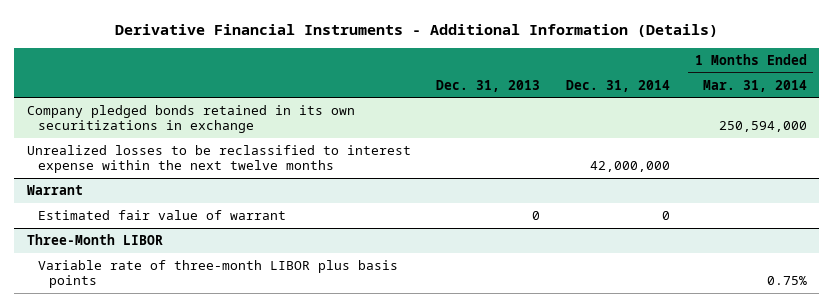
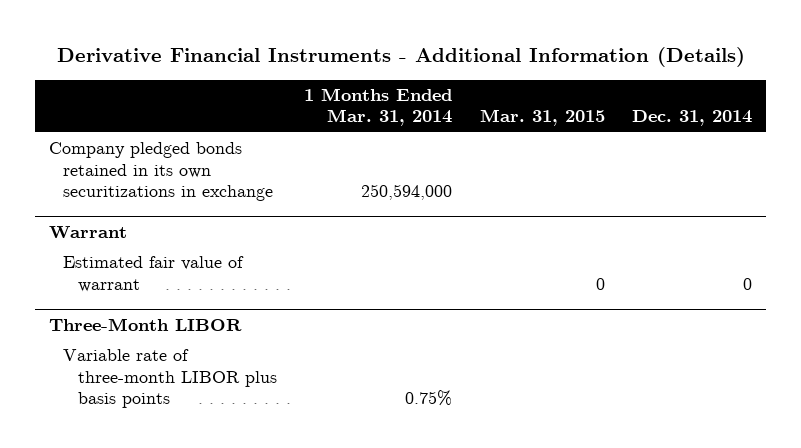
- | Dec. 31, 2013 | Dec. 31, 2014 | 1 Months Ended Mar. 31, 2014
+ | 1 Months Ended Mar. 31, 2014 | Mar. 31, 2015 | Dec. 31, 2014
- Unrealized losses to be reclassified to interest expense within the next twelve months | | 42,000,000 |

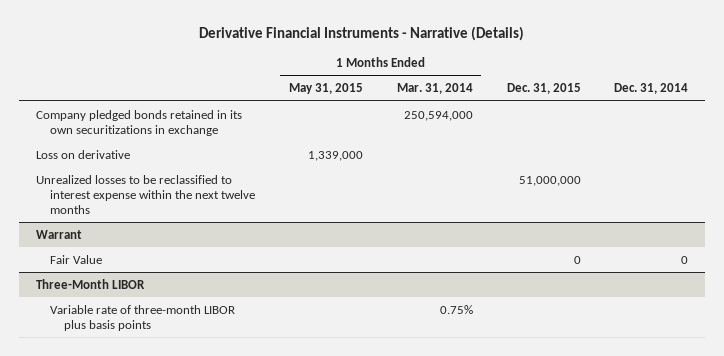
- Derivative Financial Instruments - Additional Information (Details)
+ Derivative Financial Instruments - Narrative (Details)
- | 1 Months Ended Mar. 31, 2014 | Mar. 31, 2015 | Dec. 31, 2014
+ | 1 Months Ended May 31, 2015 | 1 Months Ended Mar. 31, 2014 | Dec. 31, 2015 | Dec. 31, 2014
+ Loss on derivative | 1,339,000 | | |
+ Unrealized losses to be reclassified to interest expense within the next twelve months | | | 51,000,000 |
@ Warrant
- Estimated fair value of warrant | | 0 | 0
+ Fair Value | | | 0 | 0

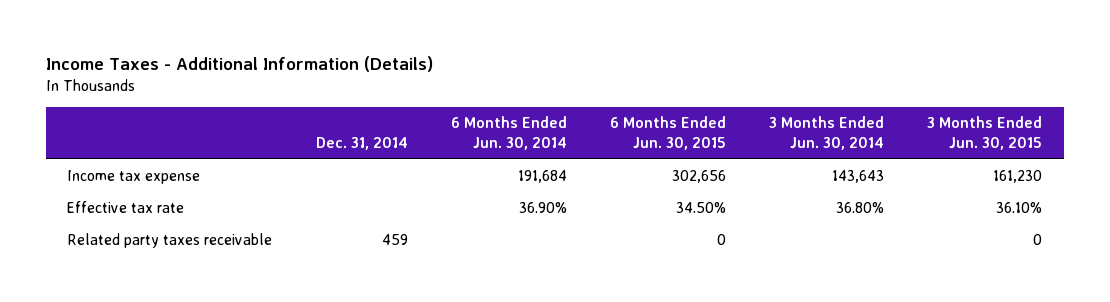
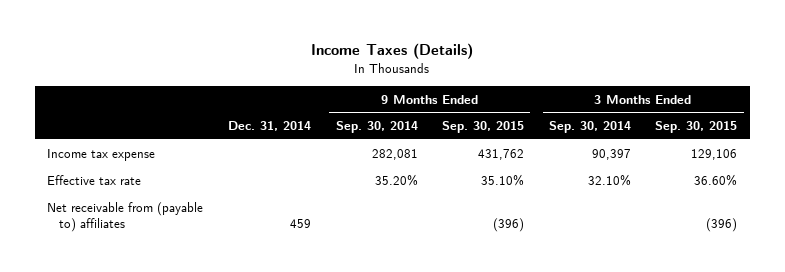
- Income Taxes - Additional Information (Details)
+ Income Taxes (Details)
- | Dec. 31, 2014 | 6 Months Ended Jun. 30, 2014 | 6 Months Ended Jun. 30, 2015 | 3 Months Ended Jun. 30, 2014 | 3 Months Ended Jun. 30, 2015
+ | Dec. 31, 2014 | 9 Months Ended Sep. 30, 2014 | 9 Months Ended Sep. 30, 2015 | 3 Months Ended Sep. 30, 2014 | 3 Months Ended Sep. 30, 2015
- Related party taxes receivable | 459 | | 0 | | 0
+ Net receivable from (payable to) affiliates | 459 | | (396) | | (396)

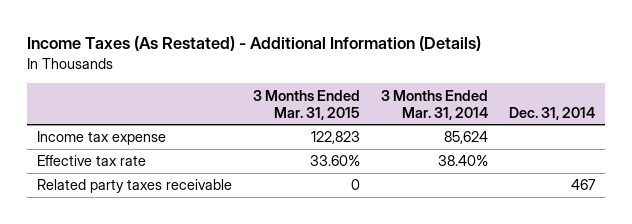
- Income Taxes (Details)
+ Income Taxes (As Restated) - Additional Information (Details)
- | Dec. 31, 2014 | 9 Months Ended Sep. 30, 2014 | 9 Months Ended Sep. 30, 2015 | 3 Months Ended Sep. 30, 2014 | 3 Months Ended Sep. 30, 2015
+ | 3 Months Ended Mar. 31, 2015 | 3 Months Ended Mar. 31, 2014 | Dec. 31, 2014
- Net receivable from (payable to) affiliates | 459 | | (396) | | (396)
+ Related party taxes receivable | 0 | | 467

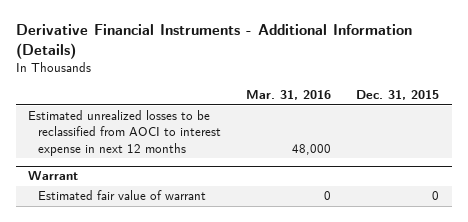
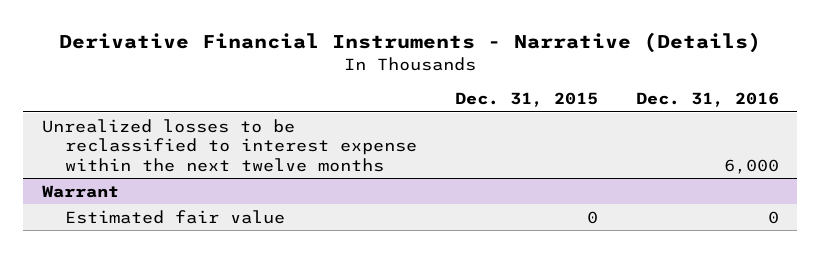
- Derivative Financial Instruments - Additional Information (Details)
+ Derivative Financial Instruments - Narrative (Details)
- | Mar. 31, 2016 | Dec. 31, 2015
+ | Dec. 31, 2015 | Dec. 31, 2016
- Estimated unrealized losses to be reclassified from AOCI to interest expense in next 12 months | 48,000 |
+ Unrealized losses to be reclassified to interest expense within the next twelve months | | 6,000
@ Warrant
- Estimated fair value of warrant | 0 | 0
+ Estimated fair value | 0 | 0

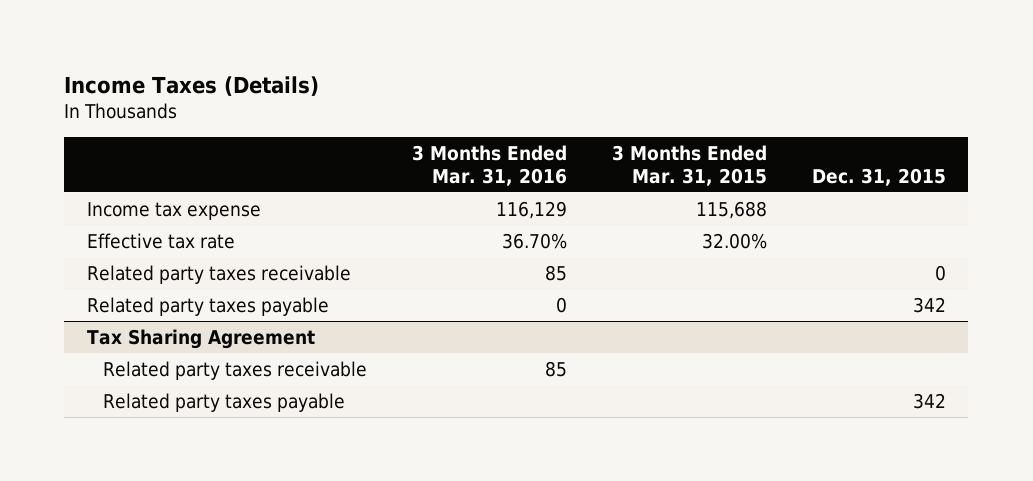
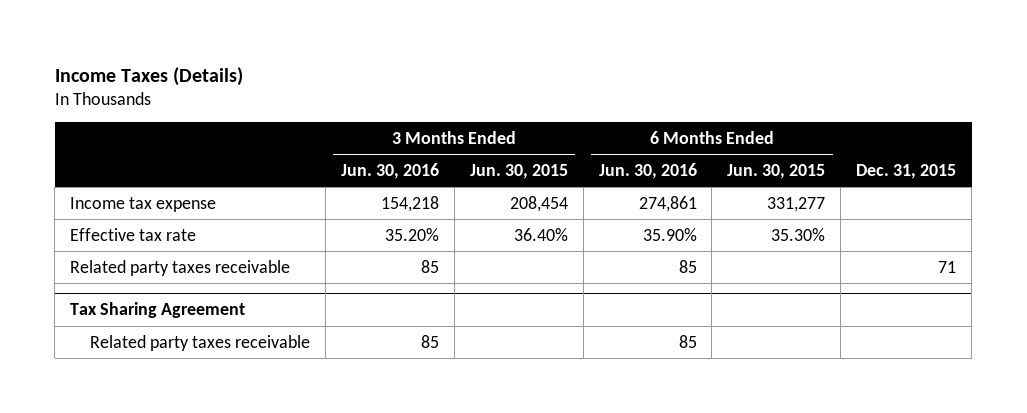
- | 3 Months Ended Mar. 31, 2016 | 3 Months Ended Mar. 31, 2015 | Dec. 31, 2015
+ | 3 Months Ended Jun. 30, 2016 | 3 Months Ended Jun. 30, 2015 | 6 Months Ended Jun. 30, 2016 | 6 Months Ended Jun. 30, 2015 | Dec. 31, 2015
- Related party taxes receivable | 85 | | 0
- Related party taxes payable | 0 | | 342
+ Related party taxes receivable | 85 | | 85 | | 71
@ Tax Sharing Agreement
- Related party taxes payable | | | 342

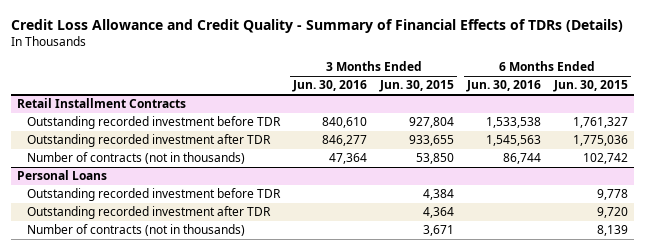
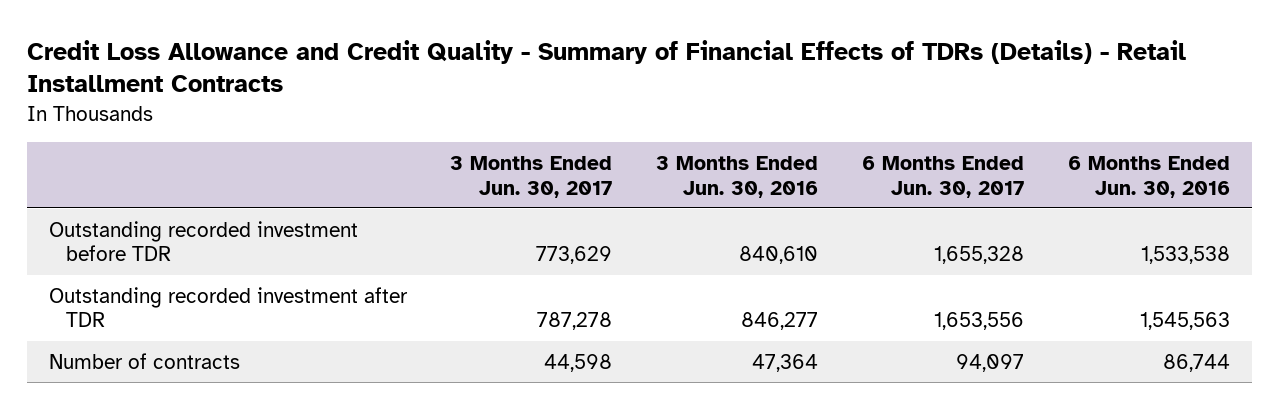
- Credit Loss Allowance and Credit Quality - Summary of Financial Effects of TDRs (Details)
+ Credit Loss Allowance and Credit Quality - Summary of Financial Effects of TDRs (Details) - Retail Installment Contracts
- | 3 Months Ended Jun. 30, 2016 | 3 Months Ended Jun. 30, 2015 | 6 Months Ended Jun. 30, 2016 | 6 Months Ended Jun. 30, 2015
+ | 3 Months Ended Jun. 30, 2017 | 3 Months Ended Jun. 30, 2016 | 6 Months Ended Jun. 30, 2017 | 6 Months Ended Jun. 30, 2016
- Retail Installment Contracts
- Number of contracts (not in thousands) | 47,364 | 53,850 | 86,744 | 102,742
- Personal Loans
- Outstanding recorded investment before TDR | | 4,384 | | 9,778
- Outstanding recorded investment after TDR | | 4,364 | | 9,720
- Number of contracts (not in thousands) | | 3,671 | | 8,139
+ Number of contracts | 44,598 | 47,364 | 94,097 | 86,744

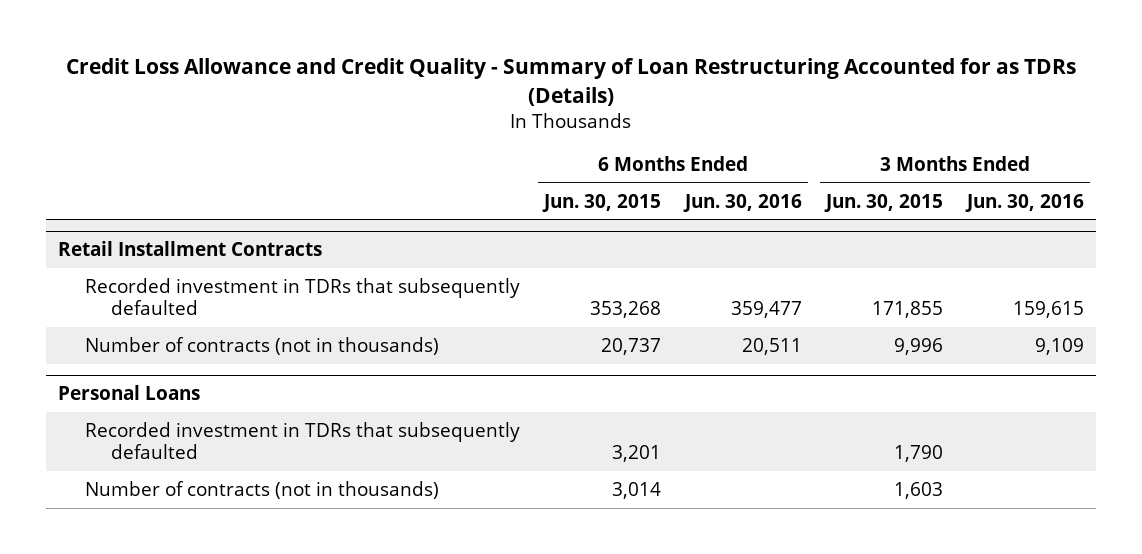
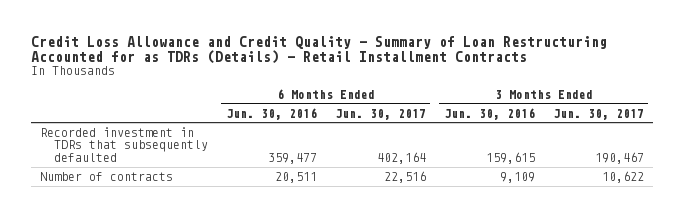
- Credit Loss Allowance and Credit Quality - Summary of Loan Restructuring Accounted for as TDRs (Details)
+ Credit Loss Allowance and Credit Quality - Summary of Loan Restructuring Accounted for as TDRs (Details) - Retail Installment Contracts
- | 6 Months Ended Jun. 30, 2015 | 6 Months Ended Jun. 30, 2016 | 3 Months Ended Jun. 30, 2015 | 3 Months Ended Jun. 30, 2016
+ | 6 Months Ended Jun. 30, 2016 | 6 Months Ended Jun. 30, 2017 | 3 Months Ended Jun. 30, 2016 | 3 Months Ended Jun. 30, 2017
- Retail Installment Contracts
- Number of contracts (not in thousands) | 20,737 | 20,511 | 9,996 | 9,109
- Personal Loans
- Recorded investment in TDRs that subsequently defaulted | 3,201 | | 1,790 |
- Number of contracts (not in thousands) | 3,014 | | 1,603 |
+ Number of contracts | 20,511 | 22,516 | 9,109 | 10,622

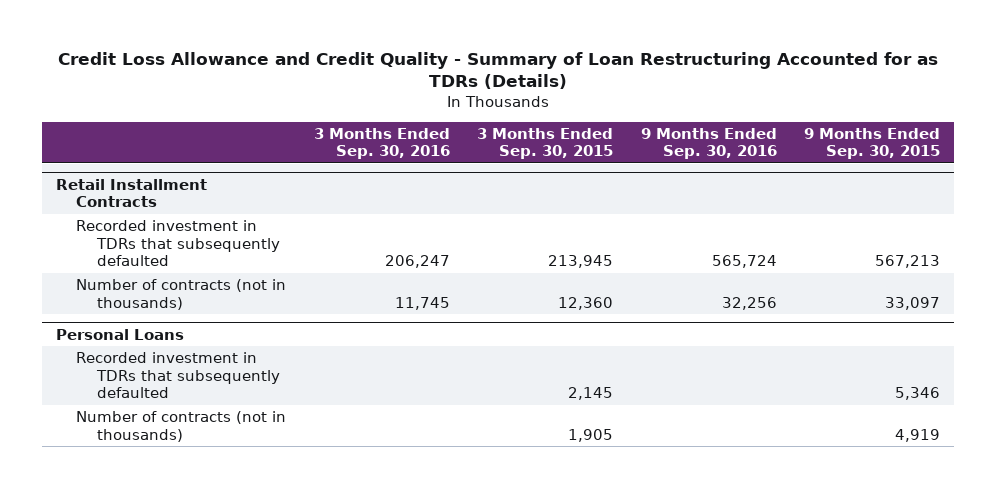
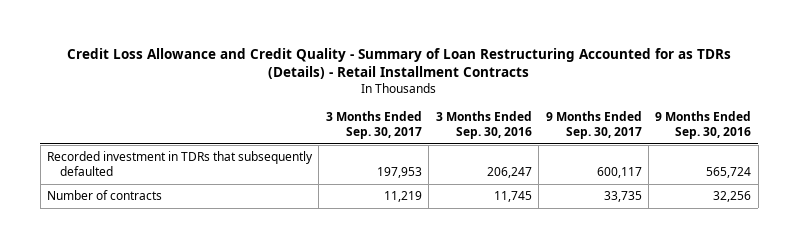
- Credit Loss Allowance and Credit Quality - Summary of Loan Restructuring Accounted for as TDRs (Details)
+ Credit Loss Allowance and Credit Quality - Summary of Loan Restructuring Accounted for as TDRs (Details) - Retail Installment Contracts
- | 3 Months Ended Sep. 30, 2016 | 3 Months Ended Sep. 30, 2015 | 9 Months Ended Sep. 30, 2016 | 9 Months Ended Sep. 30, 2015
+ | 3 Months Ended Sep. 30, 2017 | 3 Months Ended Sep. 30, 2016 | 9 Months Ended Sep. 30, 2017 | 9 Months Ended Sep. 30, 2016
- Retail Installment Contracts
- Number of contracts (not in thousands) | 11,745 | 12,360 | 32,256 | 33,097
- Personal Loans
- Recorded investment in TDRs that subsequently defaulted | | 2,145 | | 5,346
- Number of contracts (not in thousands) | | 1,905 | | 4,919
+ Number of contracts | 11,219 | 11,745 | 33,735 | 32,256

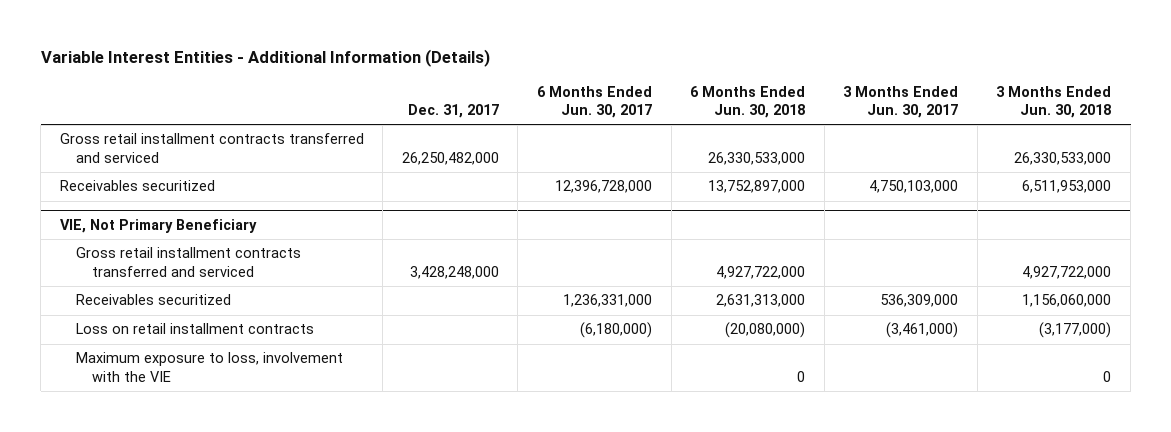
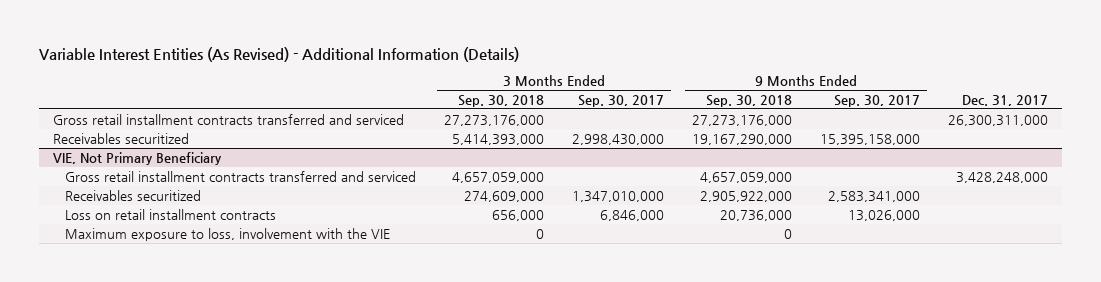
- Variable Interest Entities - Additional Information (Details)
+ Variable Interest Entities (As Revised) - Additional Information (Details)
- | Dec. 31, 2017 | 6 Months Ended Jun. 30, 2017 | 6 Months Ended Jun. 30, 2018 | 3 Months Ended Jun. 30, 2017 | 3 Months Ended Jun. 30, 2018
+ | 3 Months Ended Sep. 30, 2018 | 3 Months Ended Sep. 30, 2017 | 9 Months Ended Sep. 30, 2018 | 9 Months Ended Sep. 30, 2017 | Dec. 31, 2017
- Gross retail installment contracts transferred and serviced | 26,250,482,000 | | 26,330,533,000 | | 26,330,533,000
+ Gross retail installment contracts transferred and serviced | 27,273,176,000 | | 27,273,176,000 | | 26,300,311,000

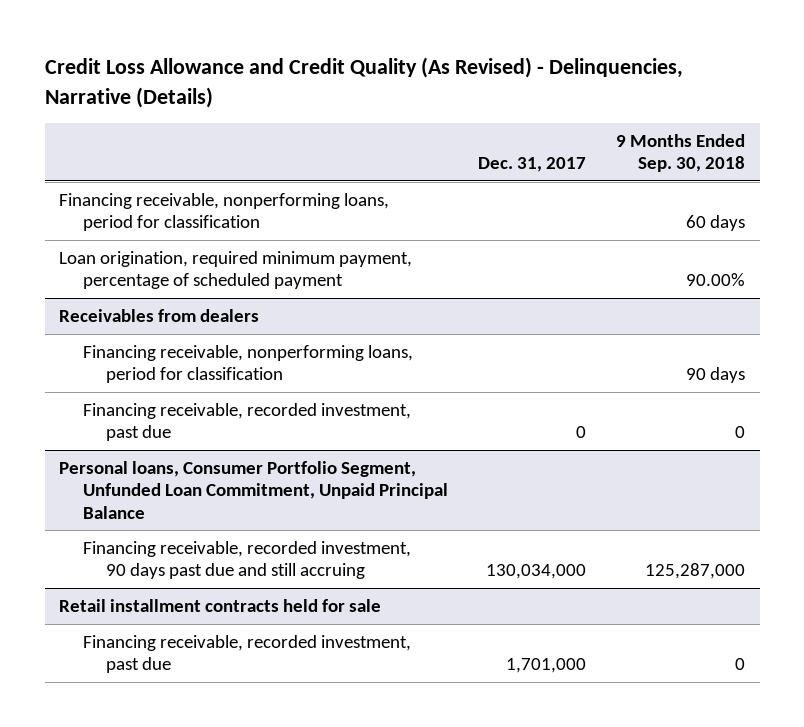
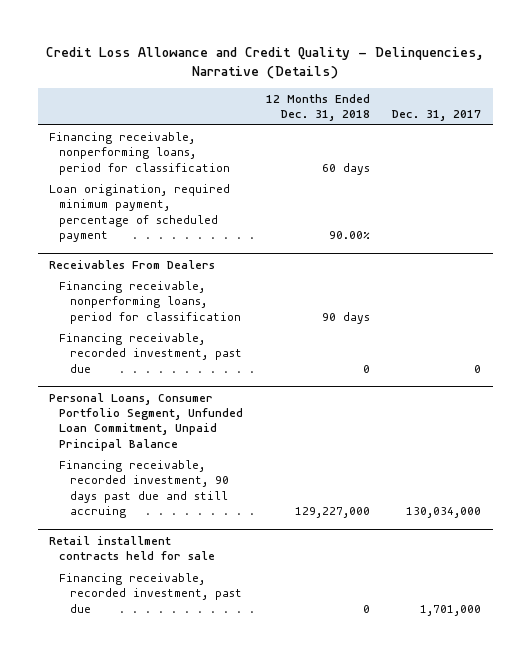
- Credit Loss Allowance and Credit Quality (As Revised) - Delinquencies, Narrative (Details)
+ Credit Loss Allowance and Credit Quality - Delinquencies, Narrative (Details)
- | Dec. 31, 2017 | 9 Months Ended Sep. 30, 2018
+ | 12 Months Ended Dec. 31, 2018 | Dec. 31, 2017
- Receivables from dealers
+ Receivables From Dealers
- Personal loans, Consumer Portfolio Segment, Unfunded Loan Commitment, Unpaid Principal Balance
+ Personal Loans, Consumer Portfolio Segment, Unfunded Loan Commitment, Unpaid Principal Balance

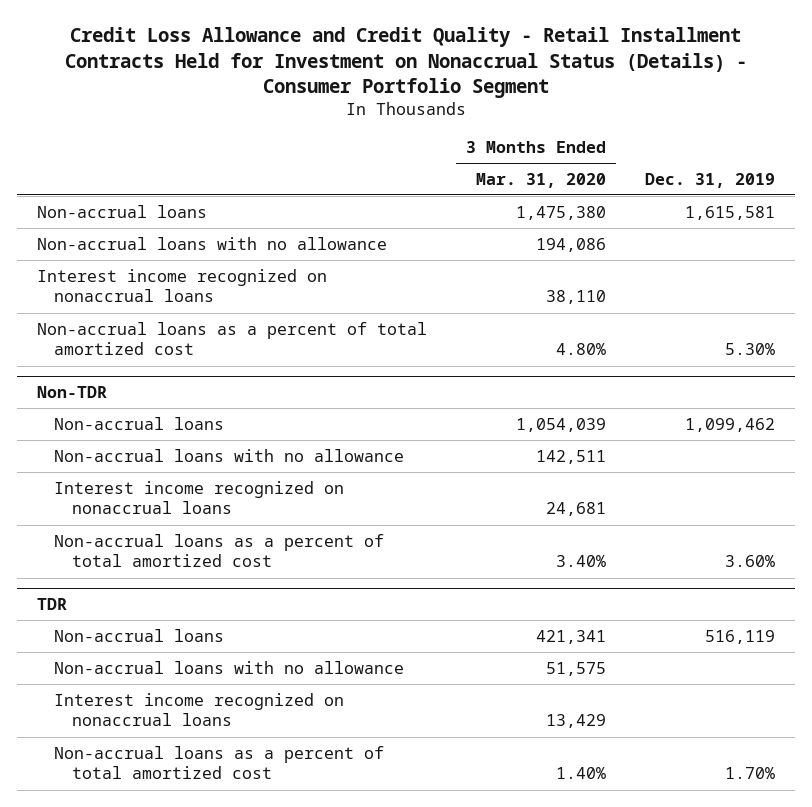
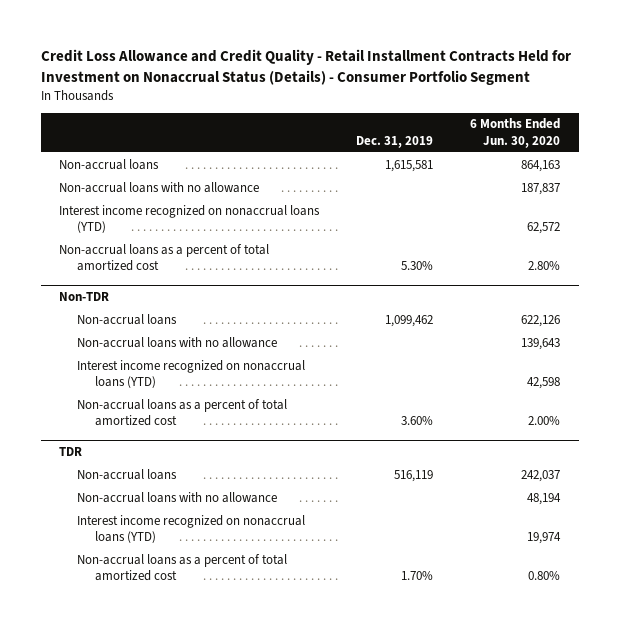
- | 3 Months Ended Mar. 31, 2020 | Dec. 31, 2019
+ | Dec. 31, 2019 | 6 Months Ended Jun. 30, 2020
- Interest income recognized on nonaccrual loans | 38,110 |
+ Interest income recognized on nonaccrual loans (YTD) | | 62,572
@ Non-TDR
- Interest income recognized on nonaccrual loans | 24,681 |
+ Interest income recognized on nonaccrual loans (YTD) | | 42,598
@ TDR
- Interest income recognized on nonaccrual loans | 13,429 |
+ Interest income recognized on nonaccrual loans (YTD) | | 19,974

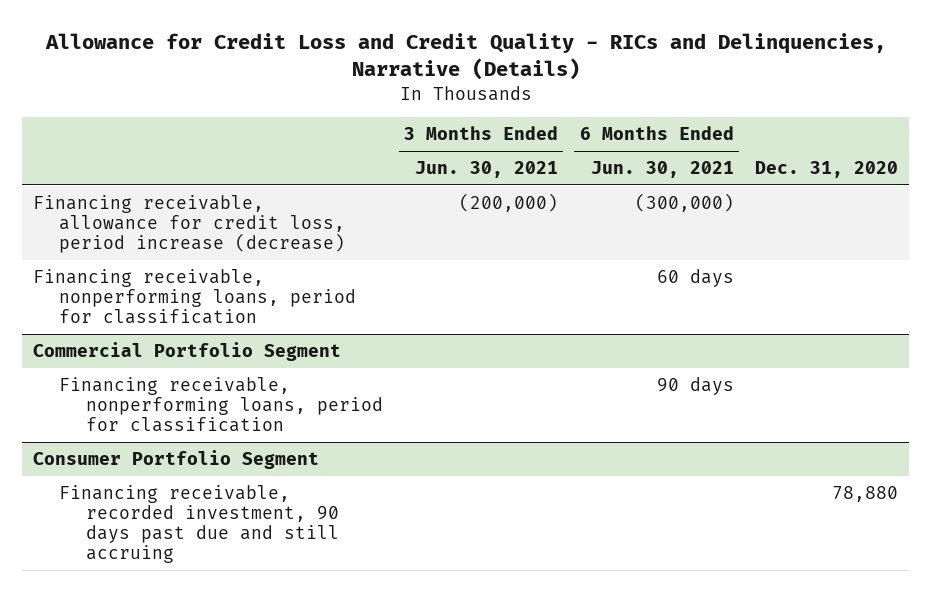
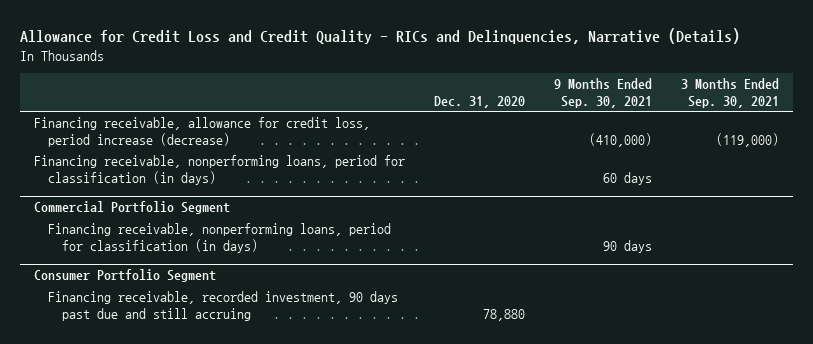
- | 3 Months Ended Jun. 30, 2021 | 6 Months Ended Jun. 30, 2021 | Dec. 31, 2020
+ | Dec. 31, 2020 | 9 Months Ended Sep. 30, 2021 | 3 Months Ended Sep. 30, 2021
- Financing receivable, nonperforming loans, period for classification | | 60 days |
+ Financing receivable, nonperforming loans, period for classification (in days) | | 60 days |
@ Commercial Portfolio Segment
- Financing receivable, nonperforming loans, period for classification | | 90 days |
+ Financing receivable, nonperforming loans, period for classification (in days) | | 90 days |

